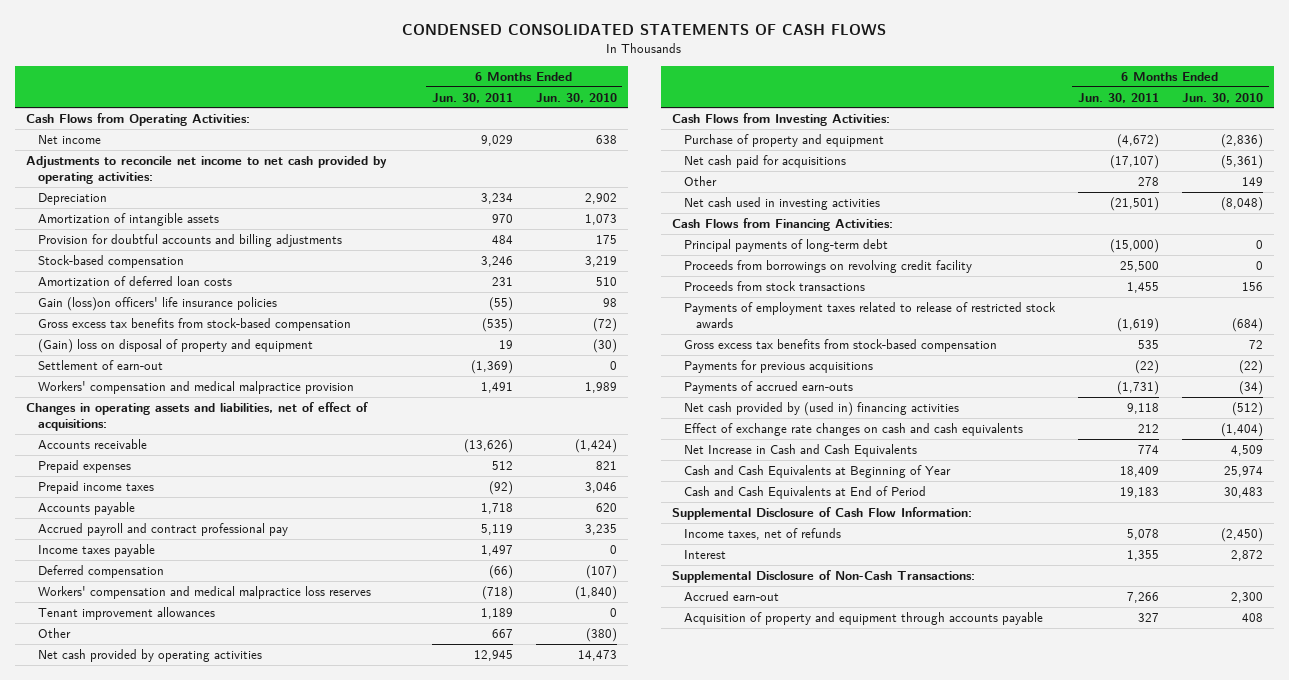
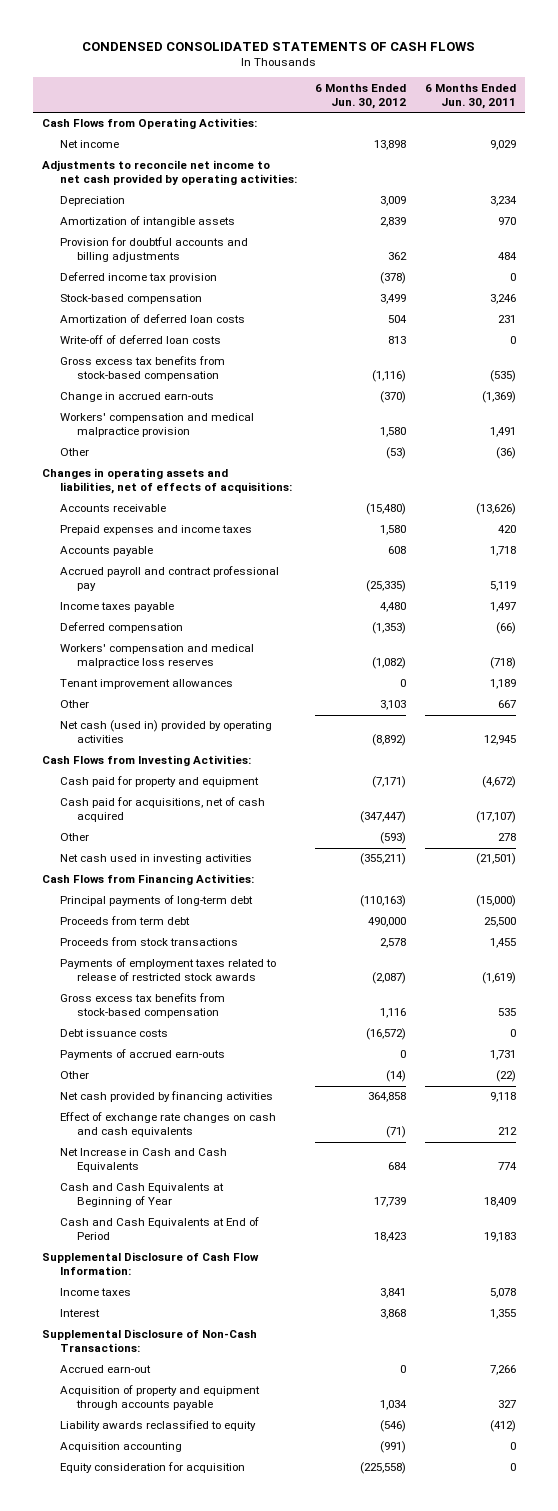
- | 6 Months Ended Jun. 30, 2011 | 6 Months Ended Jun. 30, 2010
+ | 6 Months Ended Jun. 30, 2012 | 6 Months Ended Jun. 30, 2011
+ Deferred income tax provision | (378) | 0
- Gain (loss)on officers' life insurance policies | (55) | 98
+ Write-off of deferred loan costs | 813 | 0
- (Gain) loss on disposal of property and equipment | 19 | (30)
- Settlement of earn-out | (1,369) | 0
+ Change in accrued earn-outs | (370) | (1,369)
- Changes in operating assets and liabilities, net of effect of acquisitions:
+ Other | (53) | (36)
+ Changes in operating assets and liabilities, net of effects of acquisitions:
- Prepaid expenses | 512 | 821
- Prepaid income taxes | (92) | 3,046
+ Prepaid expenses and income taxes | 1,580 | 420
- Net cash provided by operating activities | 12,945 | 14,473
+ Net cash (used in) provided by operating activities | (8,892) | 12,945
- Purchase of property and equipment | (4,672) | (2,836)
- Net cash paid for acquisitions | (17,107) | (5,361)
+ Cash paid for property and equipment | (7,171) | (4,672)
+ Cash paid for acquisitions, net of cash acquired | (347,447) | (17,107)
- Proceeds from borrowings on revolving credit facility | 25,500 | 0
+ Proceeds from term debt | 490,000 | 25,500
- Payments for previous acquisitions | (22) | (22)
- Payments of accrued earn-outs | (1,731) | (34)
- Net cash provided by (used in) financing activities | 9,118 | (512)
+ Debt issuance costs | (16,572) | 0
+ Payments of accrued earn-outs | 0 | 1,731
+ Other | (14) | (22)
+ Net cash provided by financing activities | 364,858 | 9,118
- Income taxes, net of refunds | 5,078 | (2,450)
+ Income taxes | 3,841 | 5,078
+ Liability awards reclassified to equity | (546) | (412)
+ Acquisition accounting | (991) | 0
+ Equity consideration for acquisition | (225,558) | 0

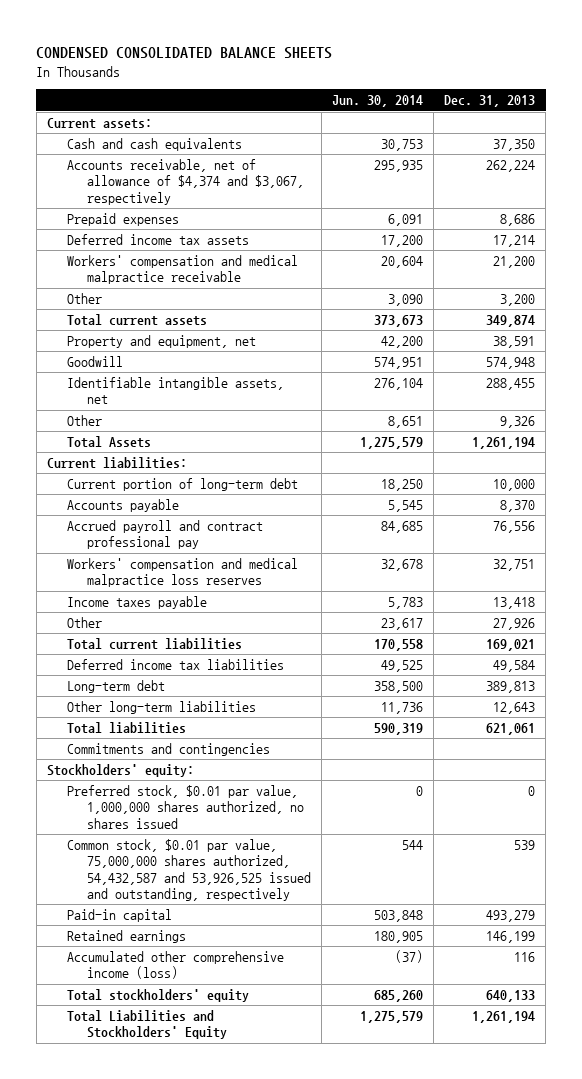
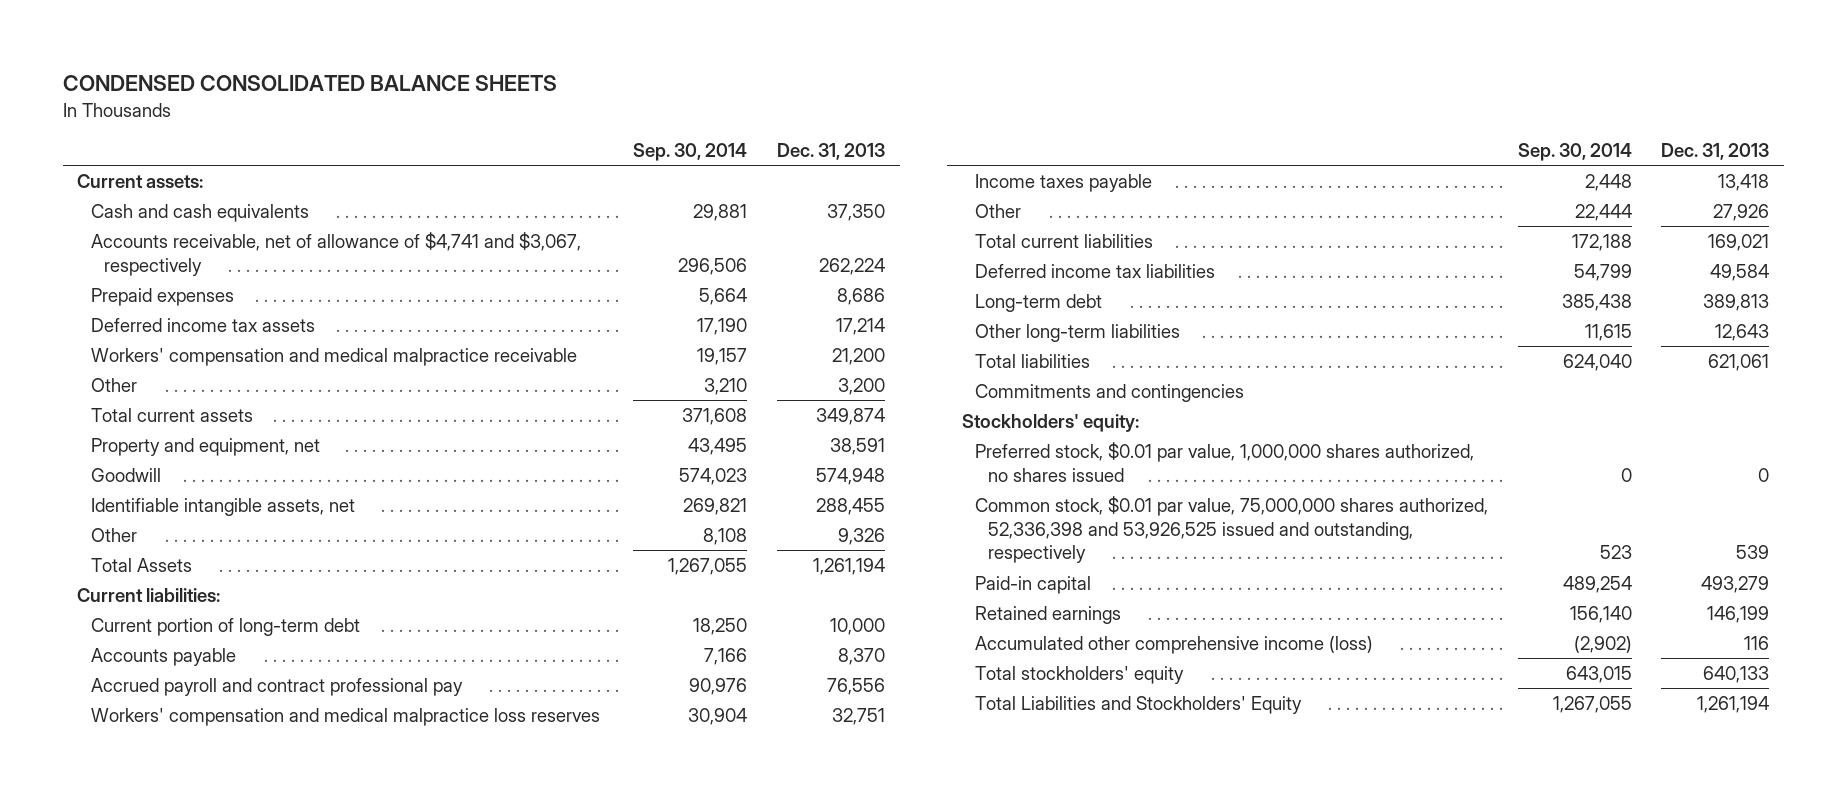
- | Jun. 30, 2014 | Dec. 31, 2013
+ | Sep. 30, 2014 | Dec. 31, 2013
- Accounts receivable, net of allowance of $4,374 and $3,067, respectively | 295,935 | 262,224
+ Accounts receivable, net of allowance of $4,741 and $3,067, respectively | 296,506 | 262,224
- Common stock, $0.01 par value, 75,000,000 shares authorized, 54,432,587 and 53,926,525 issued and outstanding, respectively | 544 | 539
+ Common stock, $0.01 par value, 75,000,000 shares authorized, 52,336,398 and 53,926,525 issued and outstanding, respectively | 523 | 539

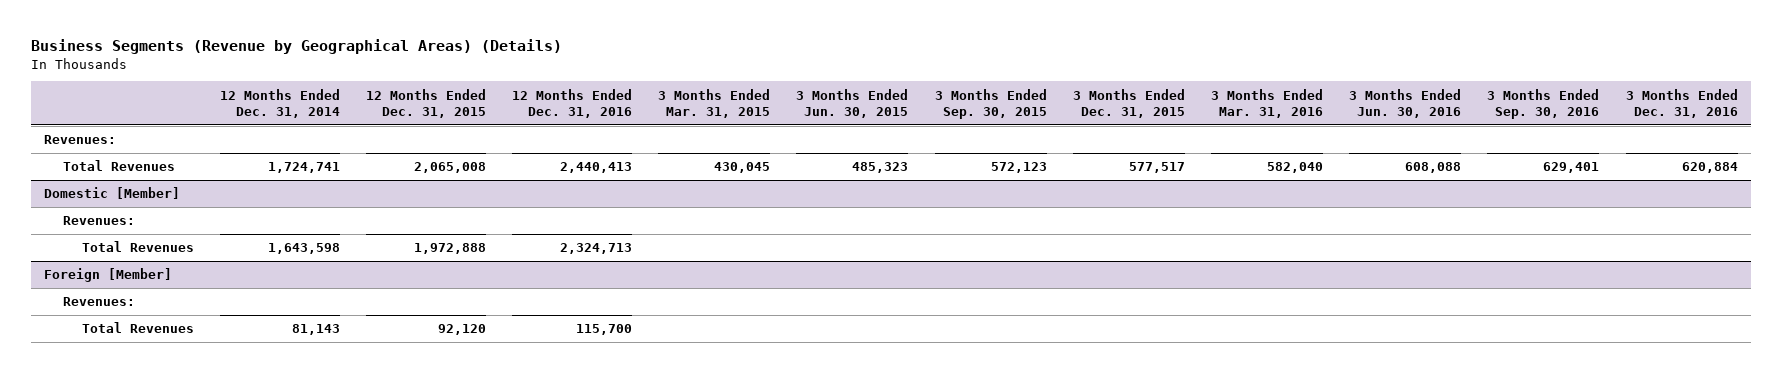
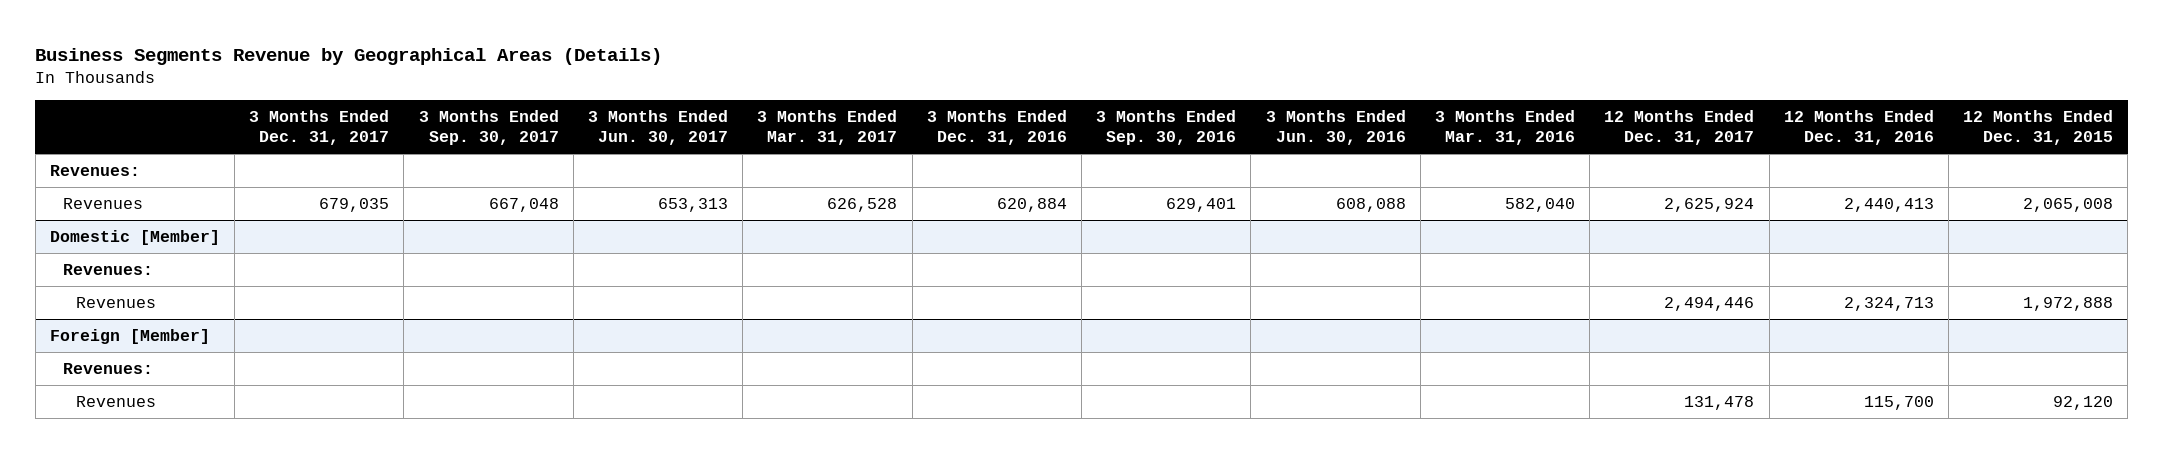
- Business Segments (Revenue by Geographical Areas) (Details)
+ Business Segments Revenue by Geographical Areas (Details)
- | 12 Months Ended Dec. 31, 2014 | 12 Months Ended Dec. 31, 2015 | 12 Months Ended Dec. 31, 2016 | 3 Months Ended Mar. 31, 2015 | 3 Months Ended Jun. 30, 2015 | 3 Months Ended Sep. 30, 2015 | 3 Months Ended Dec. 31, 2015 | 3 Months Ended Mar. 31, 2016 | 3 Months Ended Jun. 30, 2016 | 3 Months Ended Sep. 30, 2016 | 3 Months Ended Dec. 31, 2016
+ | 3 Months Ended Dec. 31, 2017 | 3 Months Ended Sep. 30, 2017 | 3 Months Ended Jun. 30, 2017 | 3 Months Ended Mar. 31, 2017 | 3 Months Ended Dec. 31, 2016 | 3 Months Ended Sep. 30, 2016 | 3 Months Ended Jun. 30, 2016 | 3 Months Ended Mar. 31, 2016 | 12 Months Ended Dec. 31, 2017 | 12 Months Ended Dec. 31, 2016 | 12 Months Ended Dec. 31, 2015
- Total Revenues | 1,724,741 | 2,065,008 | 2,440,413 | 430,045 | 485,323 | 572,123 | 577,517 | 582,040 | 608,088 | 629,401 | 620,884
+ Revenues | 679,035 | 667,048 | 653,313 | 626,528 | 620,884 | 629,401 | 608,088 | 582,040 | 2,625,924 | 2,440,413 | 2,065,008
@ Domestic [Member]
- Total Revenues | 1,643,598 | 1,972,888 | 2,324,713 | | | | | | | |
+ Revenues | | | | | | | | | 2,494,446 | 2,324,713 | 1,972,888
@ Foreign [Member]
- Total Revenues | 81,143 | 92,120 | 115,700 | | | | | | | |
+ Revenues | | | | | | | | | 131,478 | 115,700 | 92,120

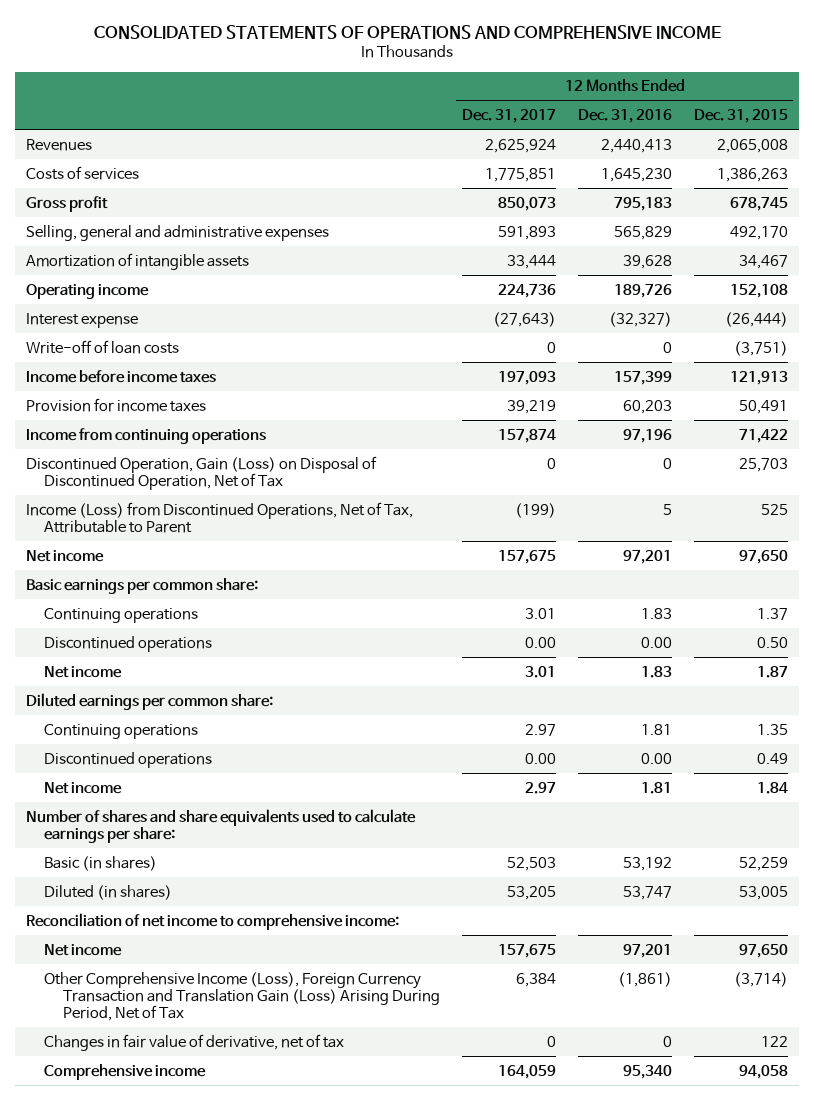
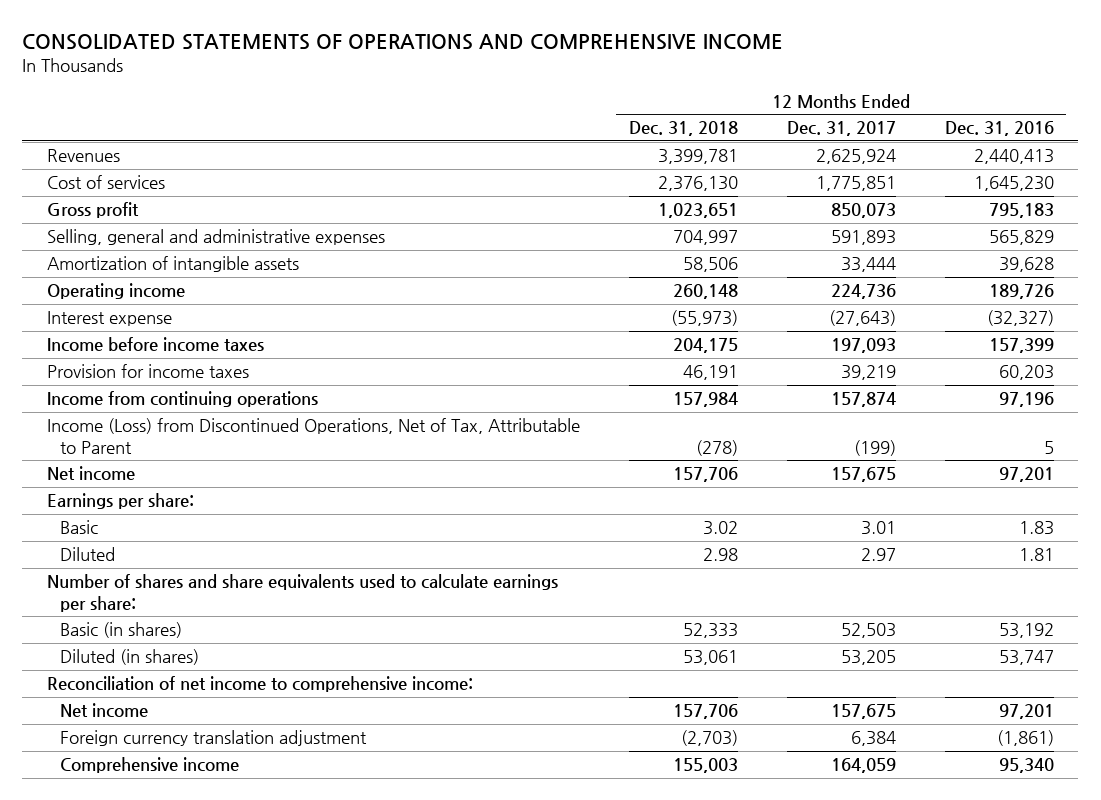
- | 12 Months Ended Dec. 31, 2017 | 12 Months Ended Dec. 31, 2016 | 12 Months Ended Dec. 31, 2015
+ | 12 Months Ended Dec. 31, 2018 | 12 Months Ended Dec. 31, 2017 | 12 Months Ended Dec. 31, 2016
- Costs of services | 1,775,851 | 1,645,230 | 1,386,263
+ Cost of services | 2,376,130 | 1,775,851 | 1,645,230
- Write-off of loan costs | 0 | 0 | (3,751)
- Discontinued Operation, Gain (Loss) on Disposal of Discontinued Operation, Net of Tax | 0 | 0 | 25,703
- Basic earnings per common share:
- Continuing operations | 3.01 | 1.83 | 1.37
- Discontinued operations | 0.00 | 0.00 | 0.50
- Net income | 3.01 | 1.83 | 1.87
- Diluted earnings per common share:
- Continuing operations | 2.97 | 1.81 | 1.35
- Discontinued operations | 0.00 | 0.00 | 0.49
- Net income | 2.97 | 1.81 | 1.84
+ Earnings per share:
+ Basic | 3.02 | 3.01 | 1.83
+ Diluted | 2.98 | 2.97 | 1.81
- Other Comprehensive Income (Loss), Foreign Currency Transaction and Translation Gain (Loss) Arising During Period, Net of Tax | 6,384 | (1,861) | (3,714)
- Changes in fair value of derivative, net of tax | 0 | 0 | 122
+ Foreign currency translation adjustment | (2,703) | 6,384 | (1,861)

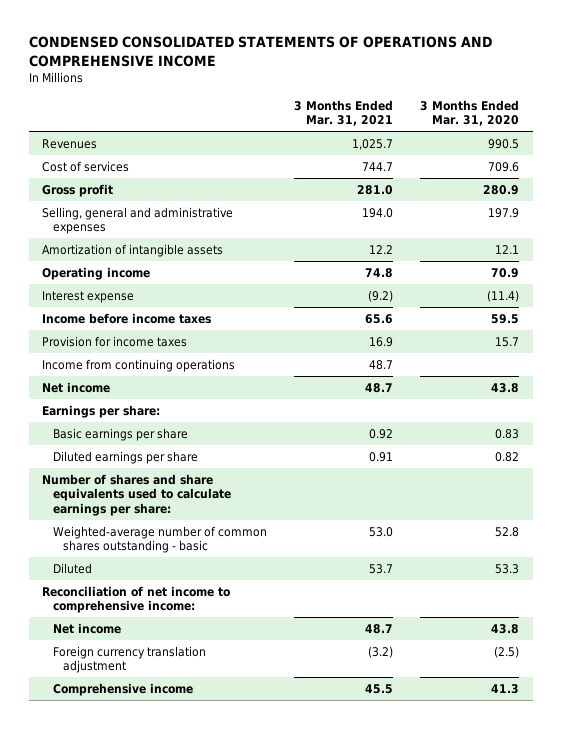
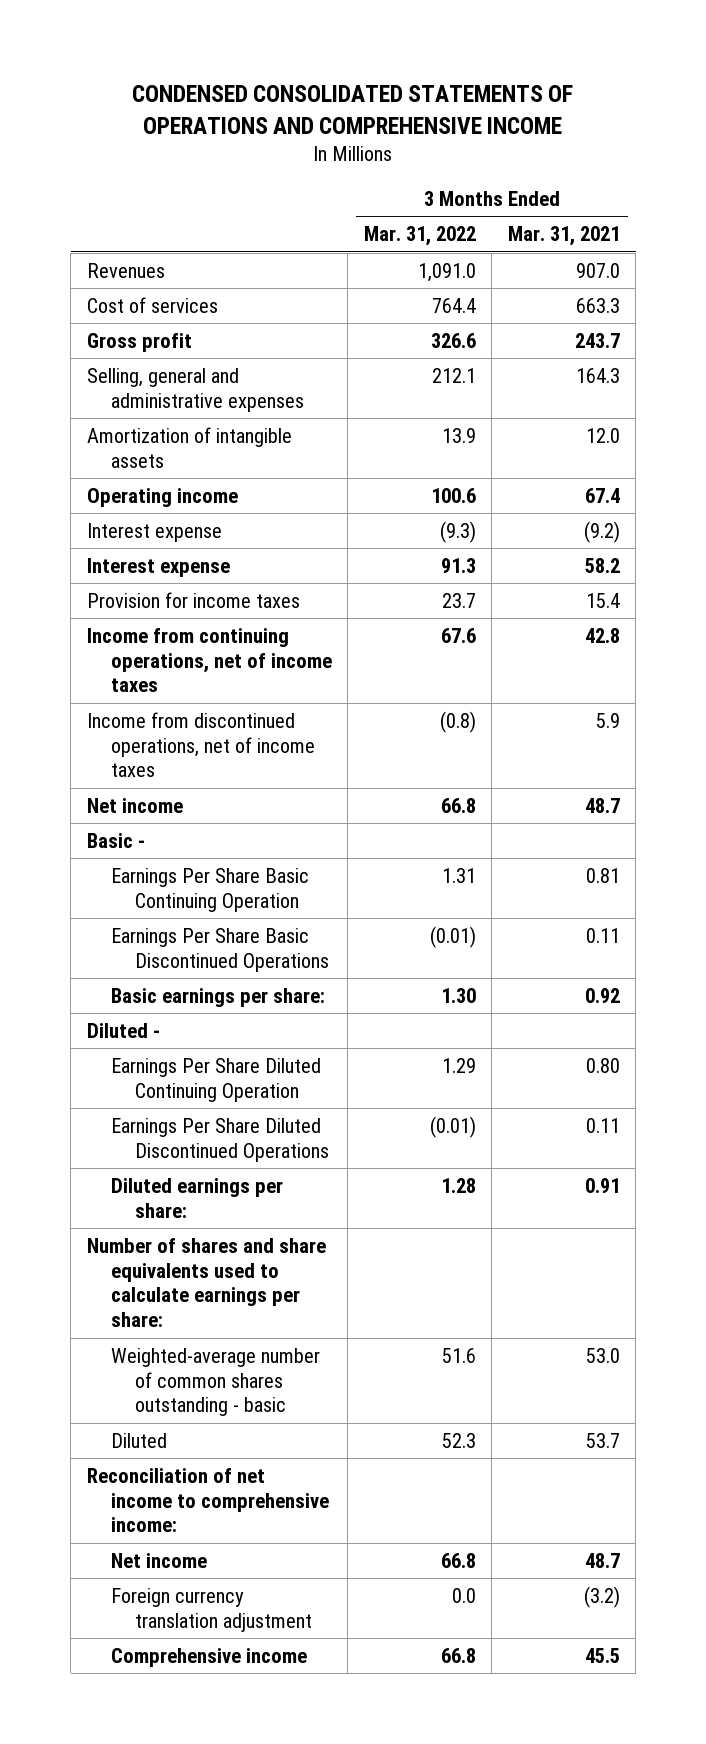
- | 3 Months Ended Mar. 31, 2021 | 3 Months Ended Mar. 31, 2020
+ | 3 Months Ended Mar. 31, 2022 | 3 Months Ended Mar. 31, 2021
- Revenues | 1,025.7 | 990.5
- Cost of services | 744.7 | 709.6
- Gross profit | 281.0 | 280.9
- Selling, general and administrative expenses | 194.0 | 197.9
- Amortization of intangible assets | 12.2 | 12.1
- Operating income | 74.8 | 70.9
+ Revenues | 1,091.0 | 907.0
+ Cost of services | 764.4 | 663.3
+ Gross profit | 326.6 | 243.7
+ Selling, general and administrative expenses | 212.1 | 164.3
+ Amortization of intangible assets | 13.9 | 12.0
+ Operating income | 100.6 | 67.4
- Income before income taxes | 65.6 | 59.5
- Provision for income taxes | 16.9 | 15.7
- Income from continuing operations | 48.7 |
+ Interest expense | 91.3 | 58.2
+ Provision for income taxes | 23.7 | 15.4
+ Income from continuing operations, net of income taxes | 67.6 | 42.8
+ Income from discontinued operations, net of income taxes | (0.8) | 5.9
- Earnings per share:
- Basic earnings per share | 0.92 | 0.83
- Diluted earnings per share | 0.91 | 0.82
+ Basic -
+ Earnings Per Share Basic Continuing Operation | 1.31 | 0.81
+ Earnings Per Share Basic Discontinued Operations | (0.01) | 0.11
+ Basic earnings per share: | 1.30 | 0.92
+ Diluted -
+ Earnings Per Share Diluted Continuing Operation | 1.29 | 0.80
+ Earnings Per Share Diluted Discontinued Operations | (0.01) | 0.11
+ Diluted earnings per share: | 1.28 | 0.91

